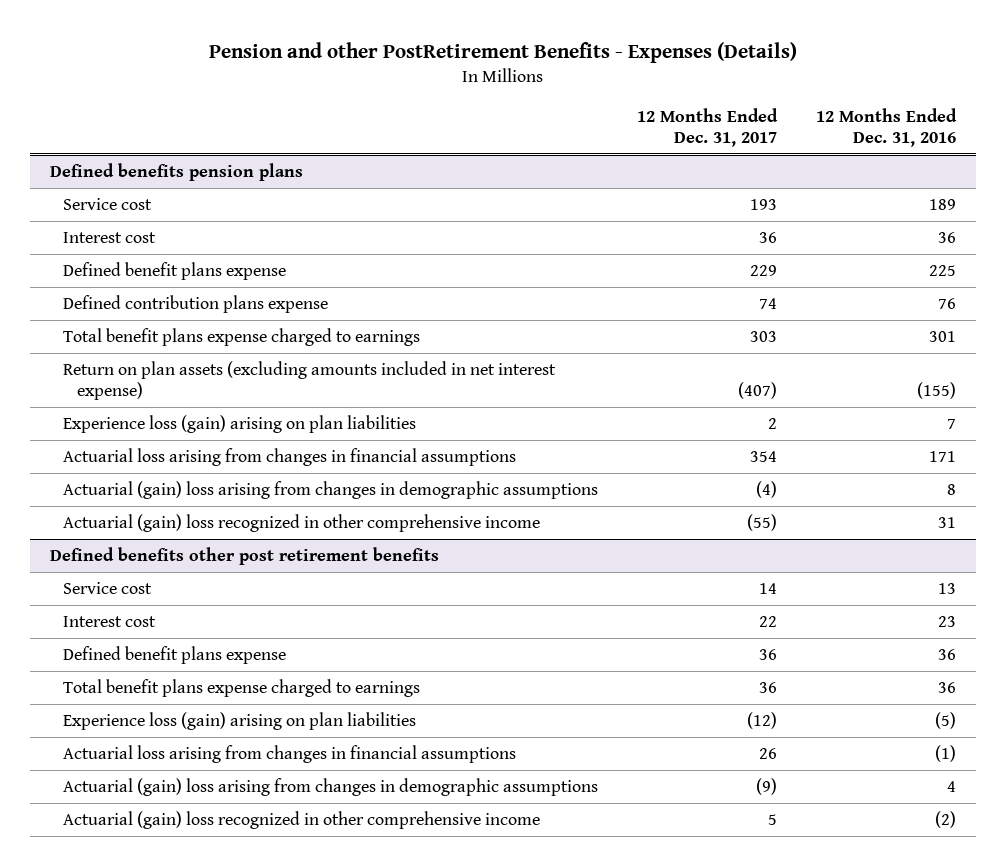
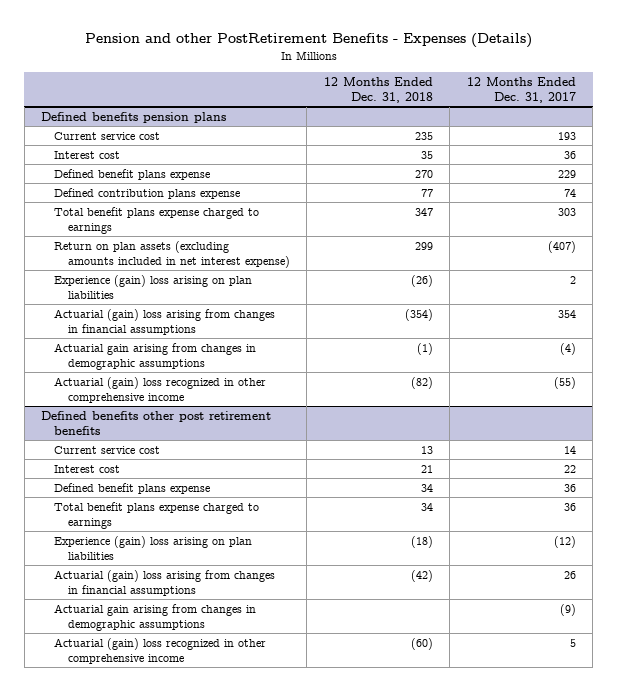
- | 12 Months Ended Dec. 31, 2017 | 12 Months Ended Dec. 31, 2016
+ | 12 Months Ended Dec. 31, 2018 | 12 Months Ended Dec. 31, 2017
@ Defined benefits pension plans
- Service cost | 193 | 189
+ Current service cost | 235 | 193
- Experience loss (gain) arising on plan liabilities | 2 | 7
- Actuarial loss arising from changes in financial assumptions | 354 | 171
- Actuarial (gain) loss arising from changes in demographic assumptions | (4) | 8
+ Experience (gain) loss arising on plan liabilities | (26) | 2
+ Actuarial (gain) loss arising from changes in financial assumptions | (354) | 354
+ Actuarial gain arising from changes in demographic assumptions | (1) | (4)
@ Defined benefits other post retirement benefits
- Service cost | 14 | 13
+ Current service cost | 13 | 14
- Experience loss (gain) arising on plan liabilities | (12) | (5)
- Actuarial loss arising from changes in financial assumptions | 26 | (1)
- Actuarial (gain) loss arising from changes in demographic assumptions | (9) | 4
+ Experience (gain) loss arising on plan liabilities | (18) | (12)
+ Actuarial (gain) loss arising from changes in financial assumptions | (42) | 26
+ Actuarial gain arising from changes in demographic assumptions | | (9)

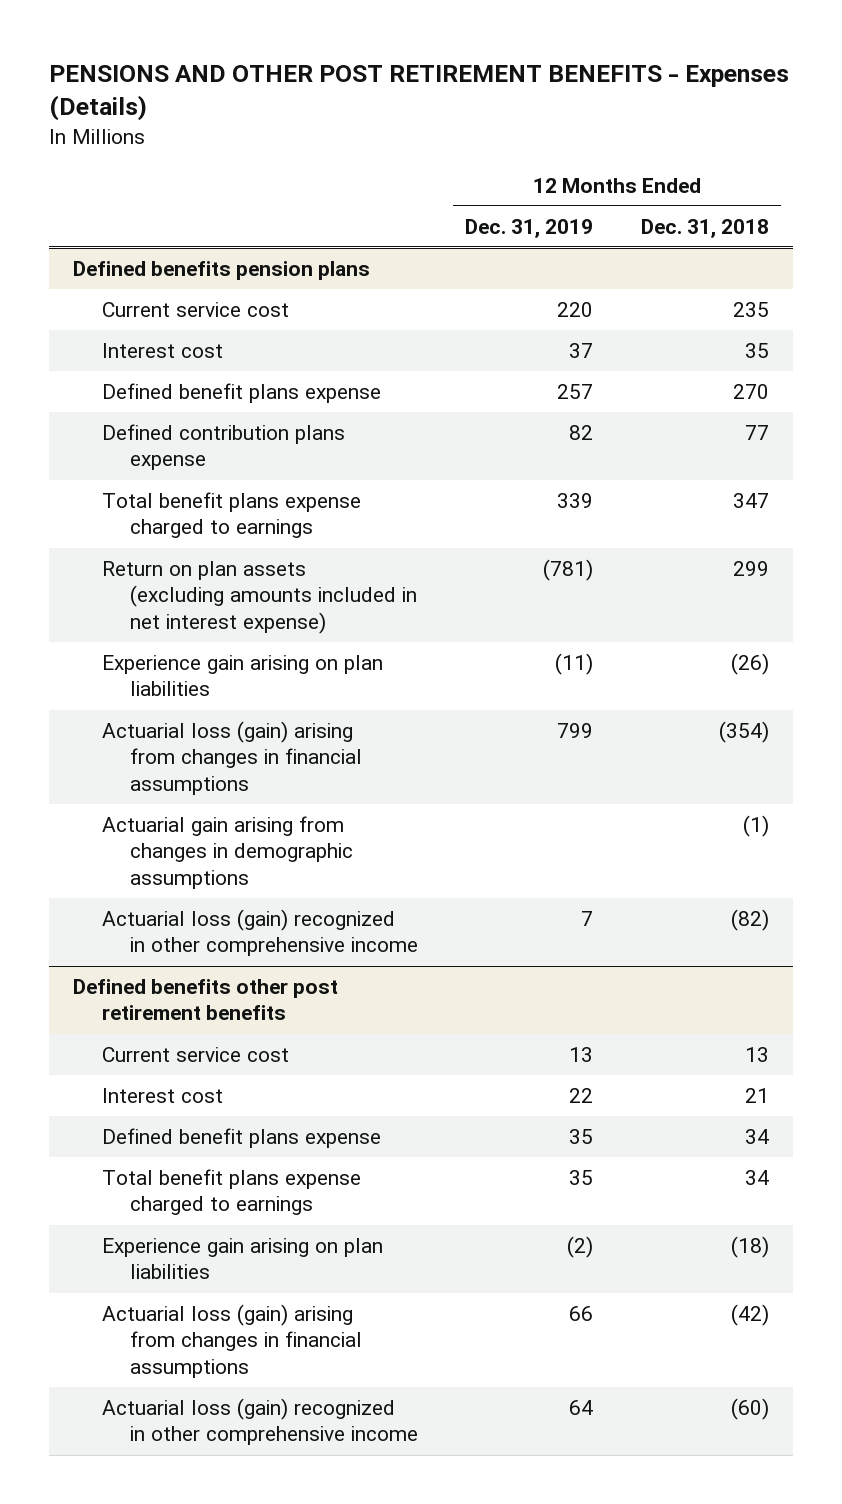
- Pension and other PostRetirement Benefits - Expenses (Details)
+ PENSIONS AND OTHER POST RETIREMENT BENEFITS - Expenses (Details)
- | 12 Months Ended Dec. 31, 2018 | 12 Months Ended Dec. 31, 2017
+ | 12 Months Ended Dec. 31, 2019 | 12 Months Ended Dec. 31, 2018
@ Defined benefits pension plans
- Experience (gain) loss arising on plan liabilities | (26) | 2
- Actuarial (gain) loss arising from changes in financial assumptions | (354) | 354
+ Experience gain arising on plan liabilities | (11) | (26)
+ Actuarial loss (gain) arising from changes in financial assumptions | 799 | (354)
- Actuarial (gain) loss recognized in other comprehensive income | (82) | (55)
+ Actuarial loss (gain) recognized in other comprehensive income | 7 | (82)
@ Defined benefits other post retirement benefits
- Experience (gain) loss arising on plan liabilities | (18) | (12)
- Actuarial (gain) loss arising from changes in financial assumptions | (42) | 26
- Actuarial gain arising from changes in demographic assumptions | | (9)
- Actuarial (gain) loss recognized in other comprehensive income | (60) | 5
+ Experience gain arising on plan liabilities | (2) | (18)
+ Actuarial loss (gain) arising from changes in financial assumptions | 66 | (42)
+ Actuarial loss (gain) recognized in other comprehensive income | 64 | (60)

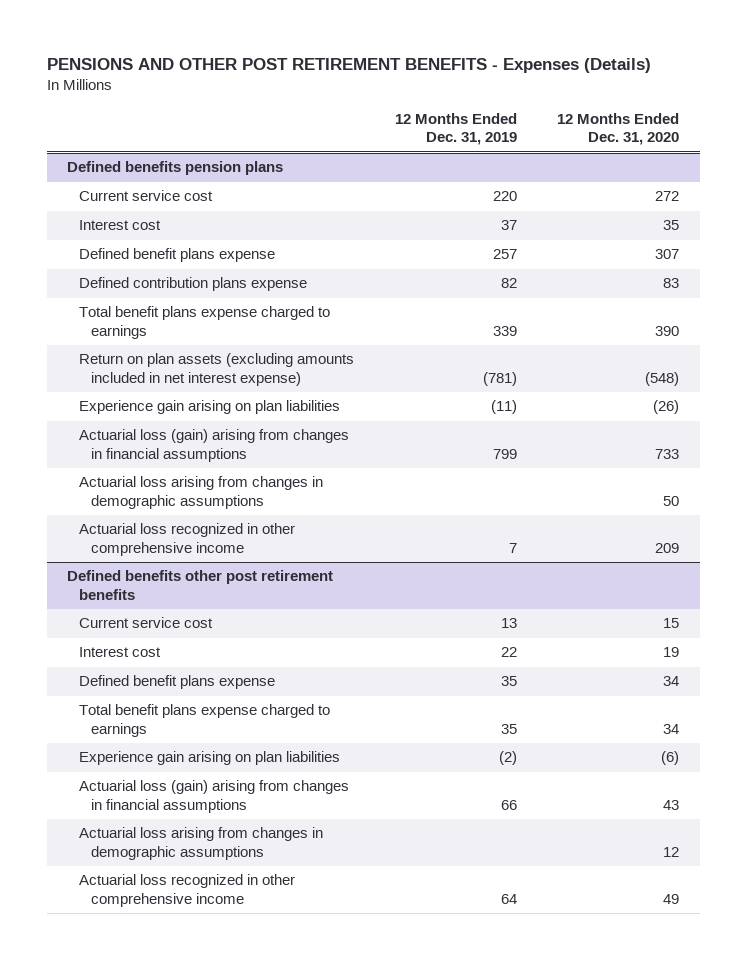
- | 12 Months Ended Dec. 31, 2019 | 12 Months Ended Dec. 31, 2018
+ | 12 Months Ended Dec. 31, 2019 | 12 Months Ended Dec. 31, 2020
@ Defined benefits pension plans
- Actuarial gain arising from changes in demographic assumptions | | (1)
- Actuarial loss (gain) recognized in other comprehensive income | 7 | (82)
+ Actuarial loss arising from changes in demographic assumptions | | 50
+ Actuarial loss recognized in other comprehensive income | 7 | 209
@ Defined benefits other post retirement benefits
- Actuarial loss (gain) recognized in other comprehensive income | 64 | (60)
+ Actuarial loss arising from changes in demographic assumptions | | 12
+ Actuarial loss recognized in other comprehensive income | 64 | 49

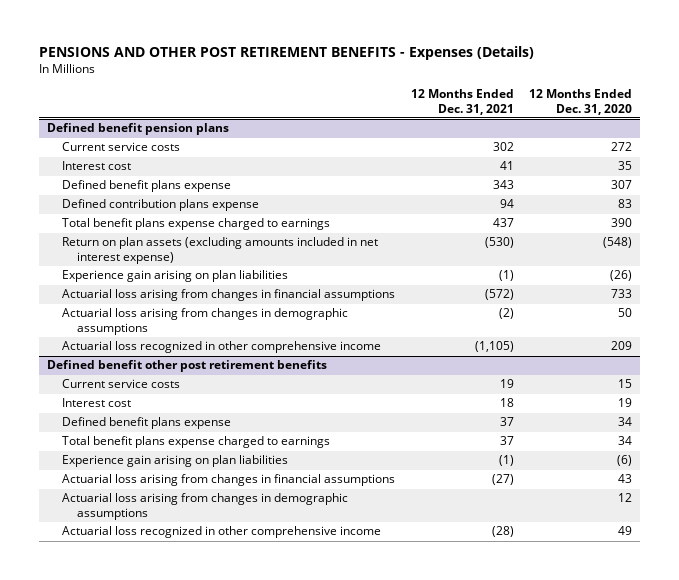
- | 12 Months Ended Dec. 31, 2019 | 12 Months Ended Dec. 31, 2020
+ | 12 Months Ended Dec. 31, 2021 | 12 Months Ended Dec. 31, 2020
- Defined benefits pension plans
- Current service cost | 220 | 272
+ Defined benefit pension plans
+ Current service costs | 302 | 272
- Actuarial loss (gain) arising from changes in financial assumptions | 799 | 733
+ Actuarial loss arising from changes in financial assumptions | (572) | 733
- Defined benefits other post retirement benefits
- Current service cost | 13 | 15
+ Defined benefit other post retirement benefits
+ Current service costs | 19 | 15
- Actuarial loss (gain) arising from changes in financial assumptions | 66 | 43
+ Actuarial loss arising from changes in financial assumptions | (27) | 43

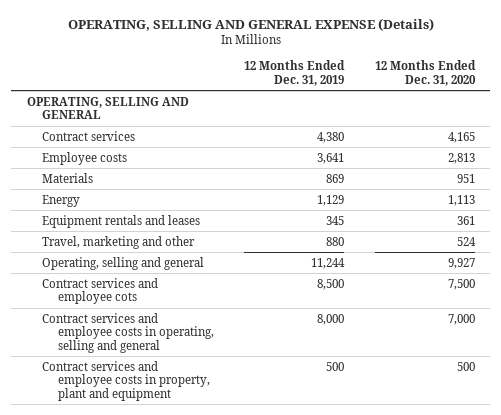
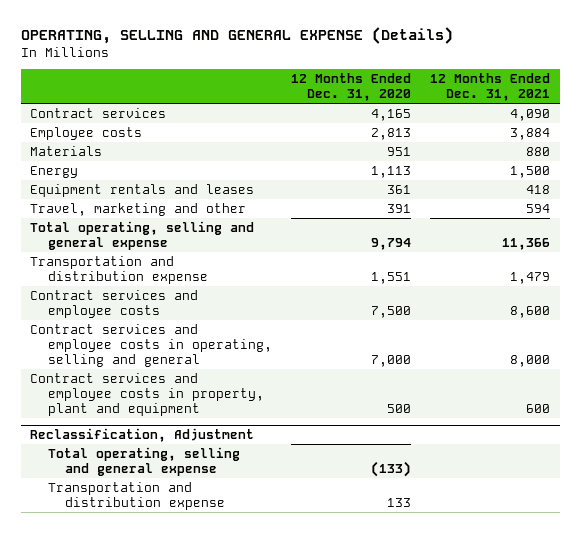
- | 12 Months Ended Dec. 31, 2019 | 12 Months Ended Dec. 31, 2020
+ | 12 Months Ended Dec. 31, 2020 | 12 Months Ended Dec. 31, 2021
- OPERATING, SELLING AND GENERAL
- Travel, marketing and other | 880 | 524
- Operating, selling and general | 11,244 | 9,927
- Contract services and employee cots | 8,500 | 7,500
+ Travel, marketing and other | 391 | 594
+ Total operating, selling and general expense | 9,794 | 11,366
+ Transportation and distribution expense | 1,551 | 1,479
+ Contract services and employee costs | 7,500 | 8,600
+ Reclassification, Adjustment
+ Total operating, selling and general expense | (133) |
+ Transportation and distribution expense | 133 |

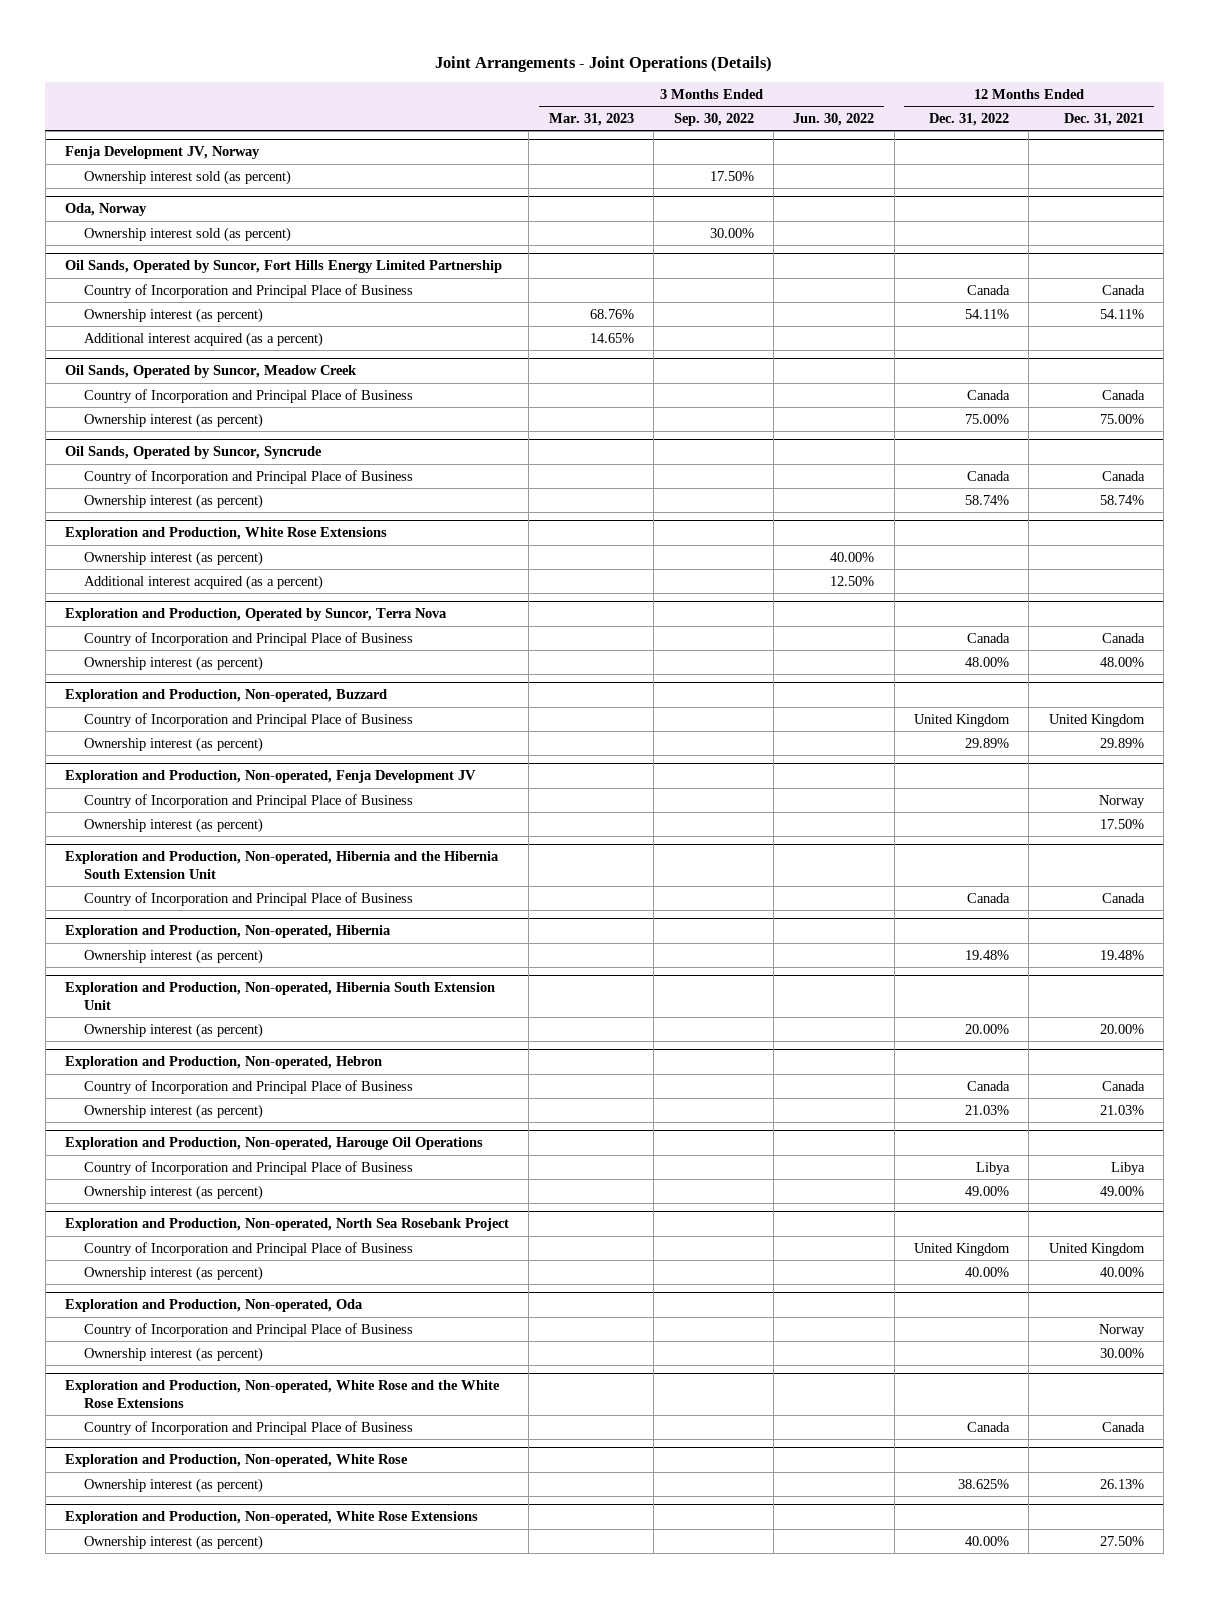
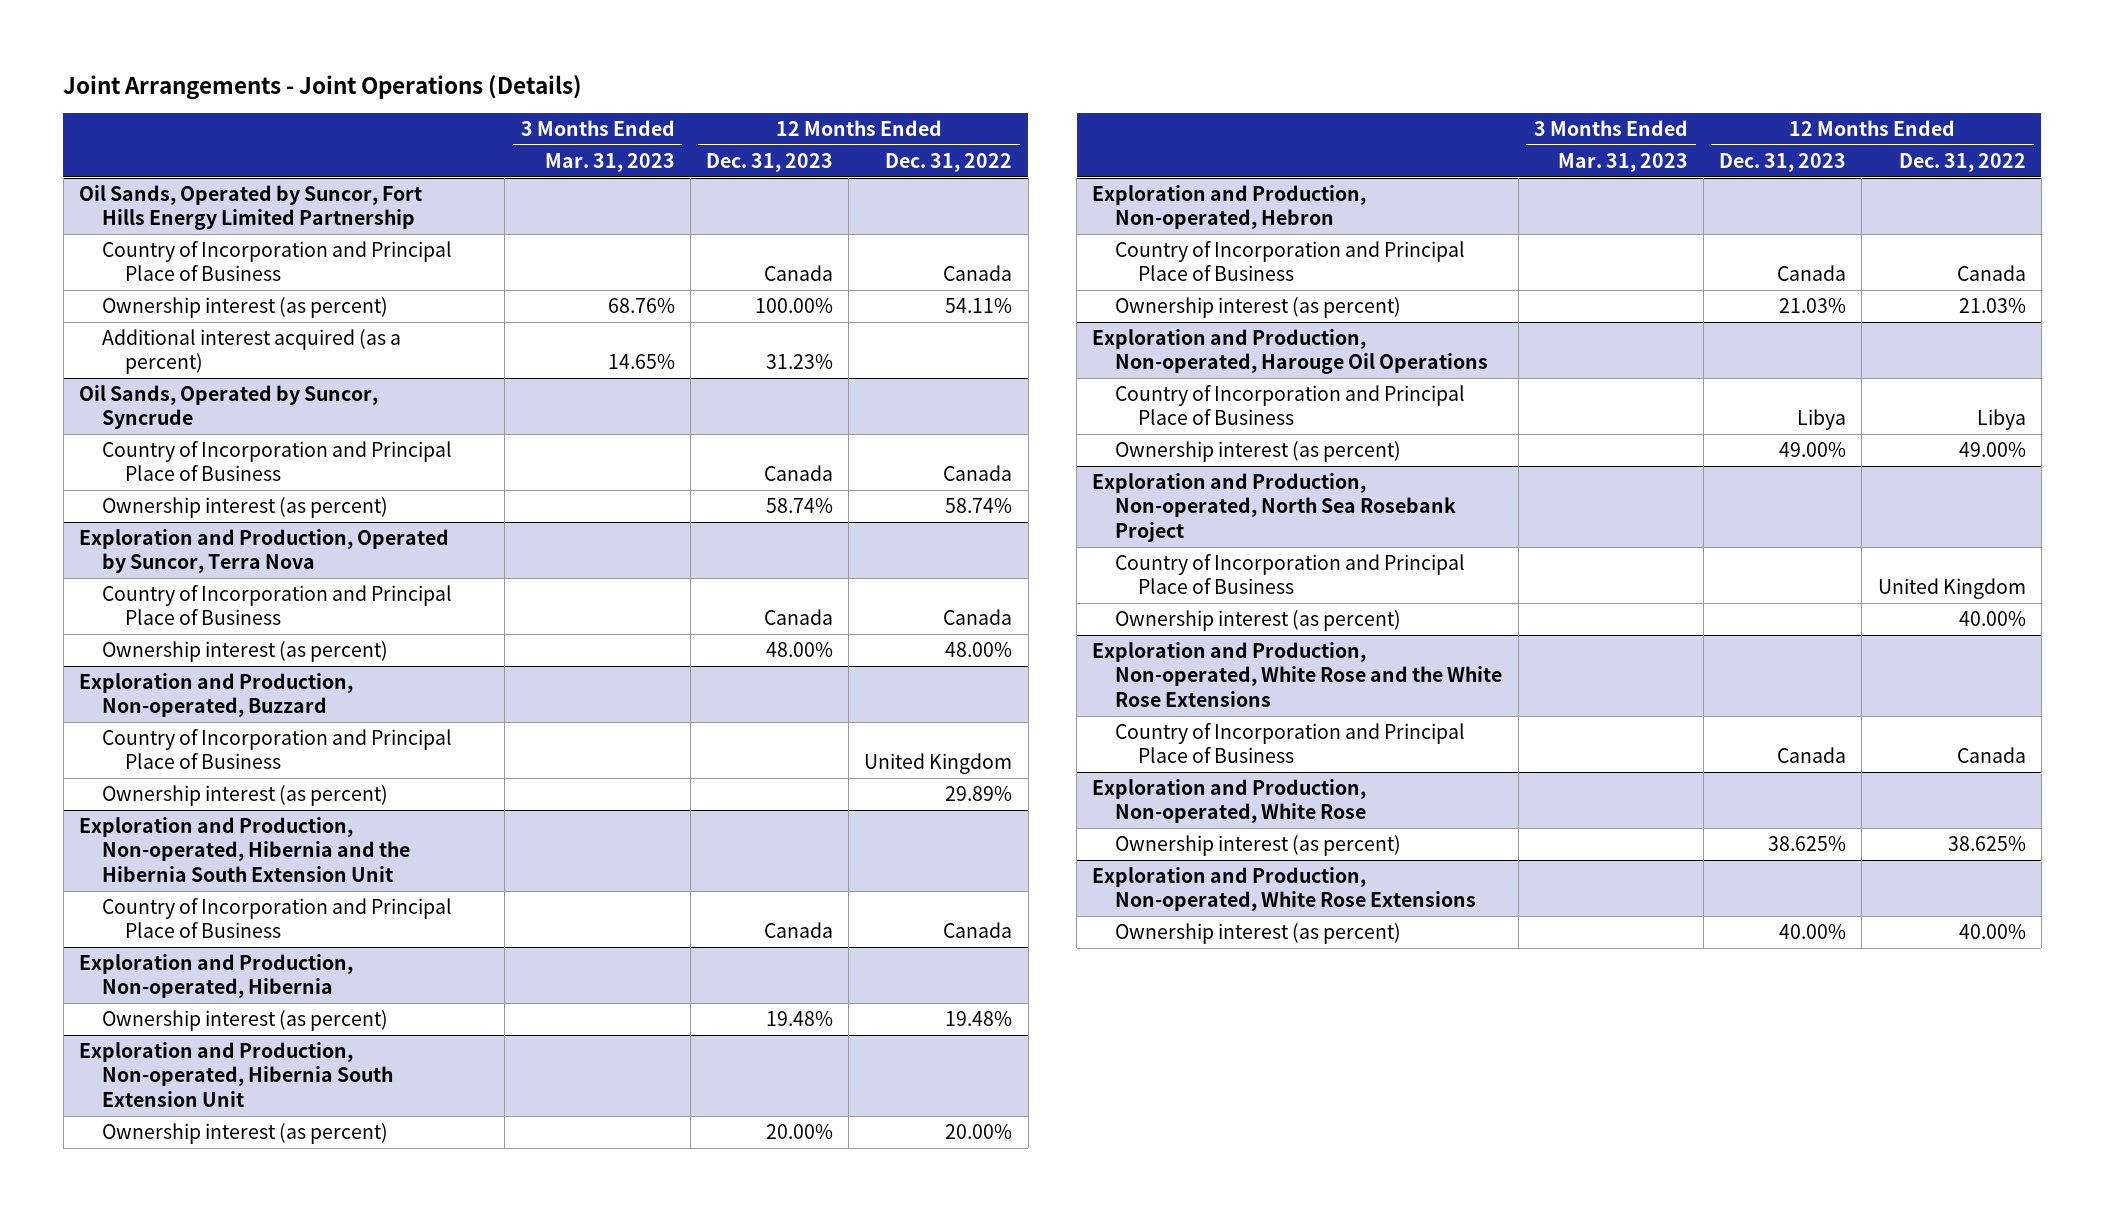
- | 3 Months Ended Mar. 31, 2023 | 3 Months Ended Sep. 30, 2022 | 3 Months Ended Jun. 30, 2022 | 12 Months Ended Dec. 31, 2022 | 12 Months Ended Dec. 31, 2021
+ | 3 Months Ended Mar. 31, 2023 | 12 Months Ended Dec. 31, 2023 | 12 Months Ended Dec. 31, 2022
- Fenja Development JV, Norway
- Ownership interest sold (as percent) | | 17.50% | | |
- Oda, Norway
- Ownership interest sold (as percent) | | 30.00% | | |
- Oil Sands, Operated by Suncor, Meadow Creek
- Country of Incorporation and Principal Place of Business | | | | Canada | Canada
- Ownership interest (as percent) | | | | 75.00% | 75.00%
- Exploration and Production, White Rose Extensions
- Ownership interest (as percent) | | | 40.00% | |
- Additional interest acquired (as a percent) | | | 12.50% | |
- Exploration and Production, Non-operated, Fenja Development JV
- Country of Incorporation and Principal Place of Business | | | | | Norway
- Ownership interest (as percent) | | | | | 17.50%
- Exploration and Production, Non-operated, Oda
- Country of Incorporation and Principal Place of Business | | | | | Norway
- Ownership interest (as percent) | | | | | 30.00%

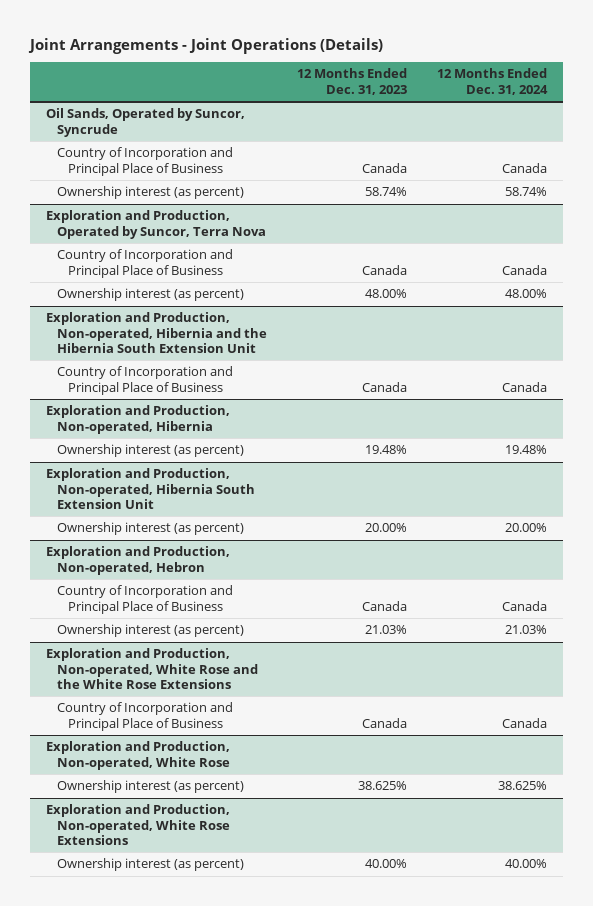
- | 3 Months Ended Mar. 31, 2023 | 12 Months Ended Dec. 31, 2023 | 12 Months Ended Dec. 31, 2022
+ | 12 Months Ended Dec. 31, 2023 | 12 Months Ended Dec. 31, 2024
- Oil Sands, Operated by Suncor, Fort Hills Energy Limited Partnership
- Country of Incorporation and Principal Place of Business | | Canada | Canada
- Ownership interest (as percent) | 68.76% | 100.00% | 54.11%
- Additional interest acquired (as a percent) | 14.65% | 31.23% |
- Exploration and Production, Non-operated, Buzzard
- Country of Incorporation and Principal Place of Business | | | United Kingdom
- Ownership interest (as percent) | | | 29.89%
- Exploration and Production, Non-operated, Harouge Oil Operations
- Country of Incorporation and Principal Place of Business | | Libya | Libya
- Ownership interest (as percent) | | 49.00% | 49.00%
- Exploration and Production, Non-operated, North Sea Rosebank Project
- Country of Incorporation and Principal Place of Business | | | United Kingdom
- Ownership interest (as percent) | | | 40.00%

